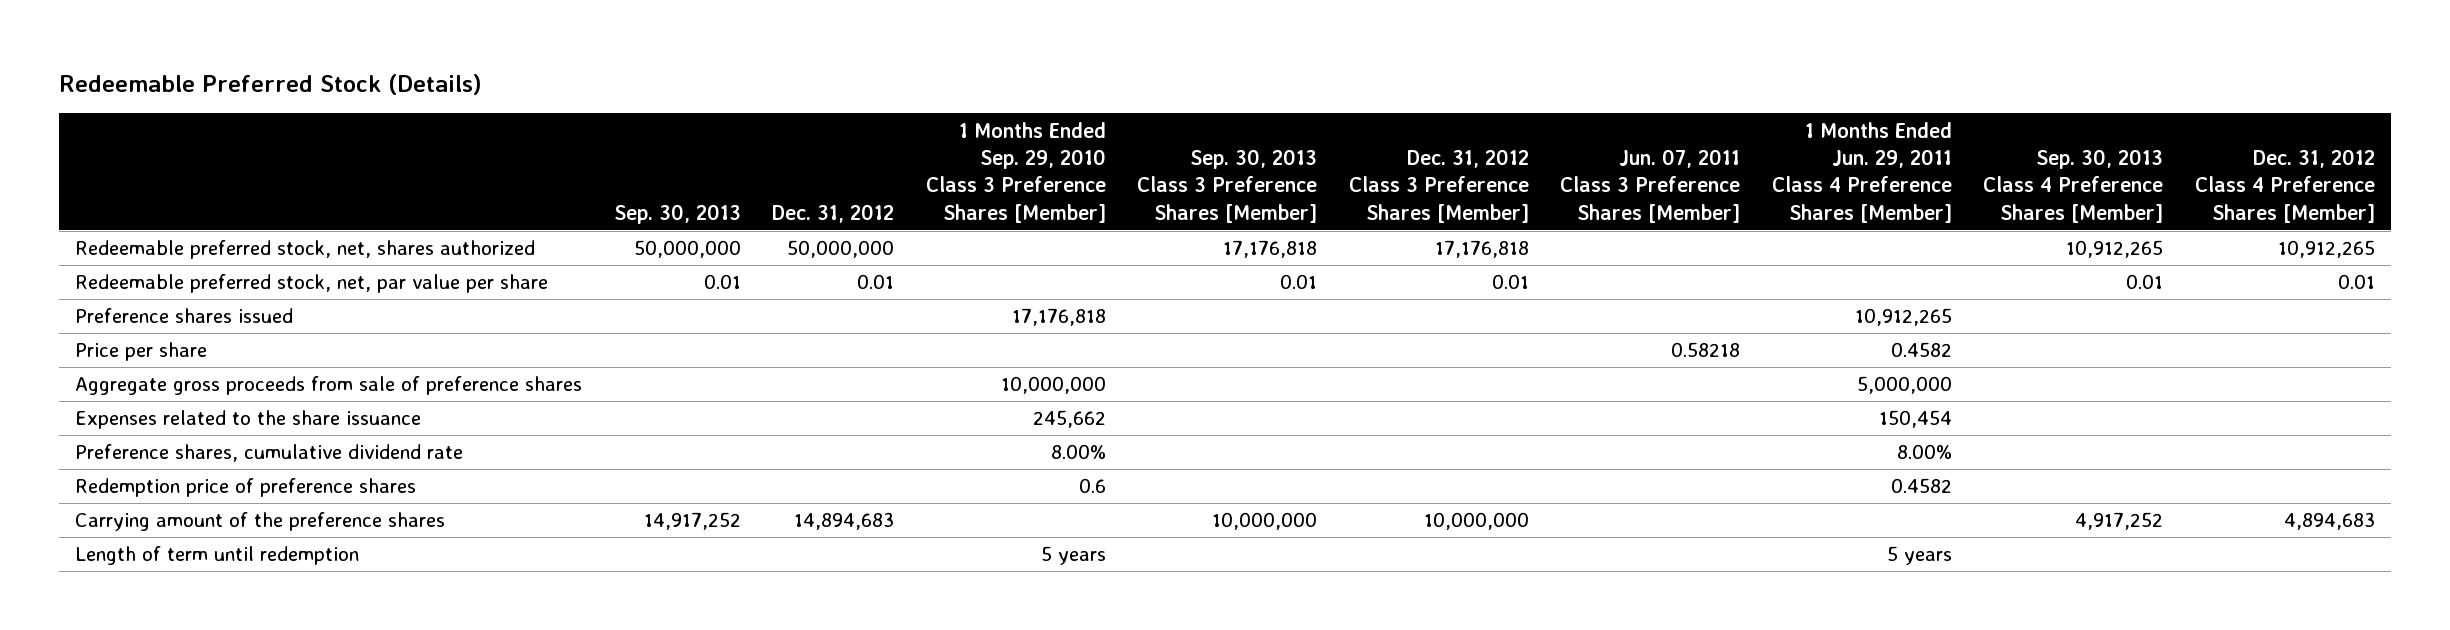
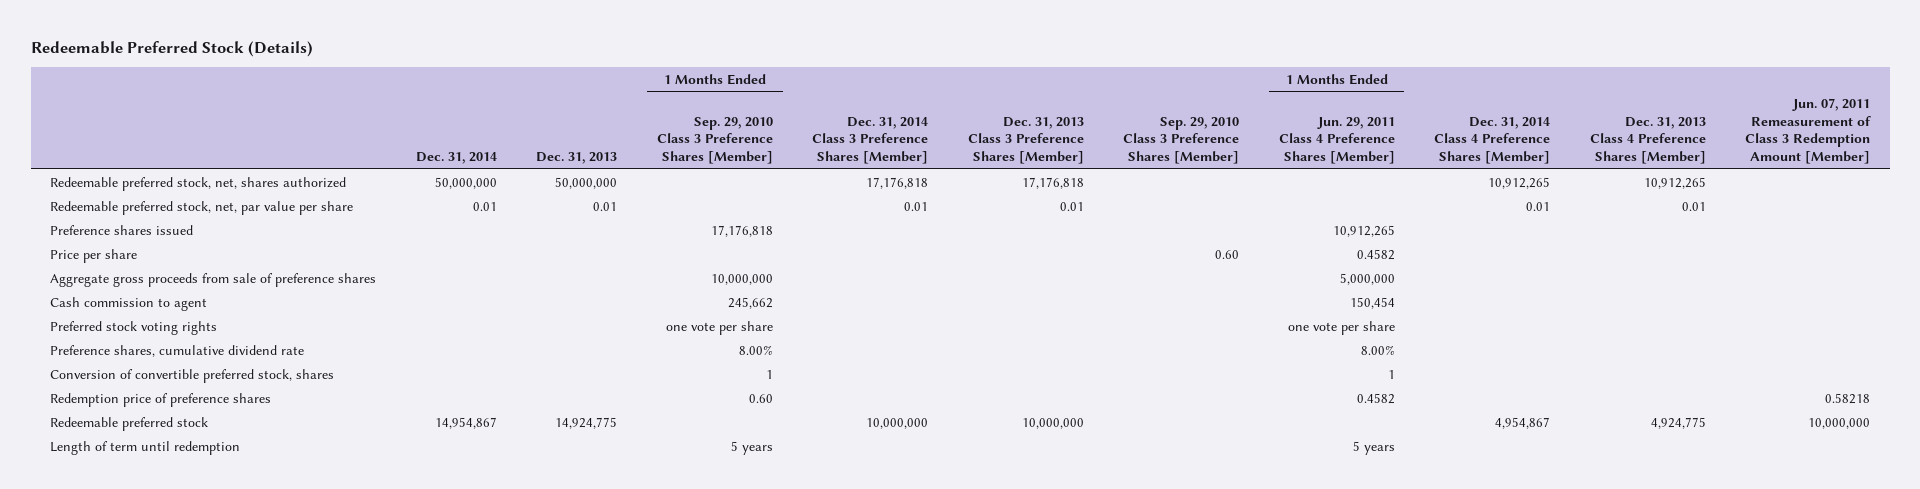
- | Sep. 30, 2013 | Dec. 31, 2012 | 1 Months Ended Sep. 29, 2010 Class 3 Preference Shares [Member] | Sep. 30, 2013 Class 3 Preference Shares [Member] | Dec. 31, 2012 Class 3 Preference Shares [Member] | Jun. 07, 2011 Class 3 Preference Shares [Member] | 1 Months Ended Jun. 29, 2011 Class 4 Preference Shares [Member] | Sep. 30, 2013 Class 4 Preference Shares [Member] | Dec. 31, 2012 Class 4 Preference Shares [Member]
+ | Dec. 31, 2014 | Dec. 31, 2013 | 1 Months Ended Sep. 29, 2010 Class 3 Preference Shares [Member] | Dec. 31, 2014 Class 3 Preference Shares [Member] | Dec. 31, 2013 Class 3 Preference Shares [Member] | Sep. 29, 2010 Class 3 Preference Shares [Member] | 1 Months Ended Jun. 29, 2011 Class 4 Preference Shares [Member] | Dec. 31, 2014 Class 4 Preference Shares [Member] | Dec. 31, 2013 Class 4 Preference Shares [Member] | Jun. 07, 2011 Remeasurement of Class 3 Redemption Amount [Member]
- Expenses related to the share issuance | | | 245,662 | | | | 150,454 | |
+ Cash commission to agent | | | 245,662 | | | | 150,454 | | |
+ Preferred stock voting rights | | | one vote per share | | | | one vote per share | | |
- Redemption price of preference shares | | | 0.6 | | | | 0.4582 | |
- Carrying amount of the preference shares | 14,917,252 | 14,894,683 | | 10,000,000 | 10,000,000 | | | 4,917,252 | 4,894,683
+ Conversion of convertible preferred stock, shares | | | 1 | | | | 1 | | |
+ Redemption price of preference shares | | | 0.60 | | | | 0.4582 | | | 0.58218
+ Redeemable preferred stock | 14,954,867 | 14,924,775 | | 10,000,000 | 10,000,000 | | | 4,954,867 | 4,924,775 | 10,000,000

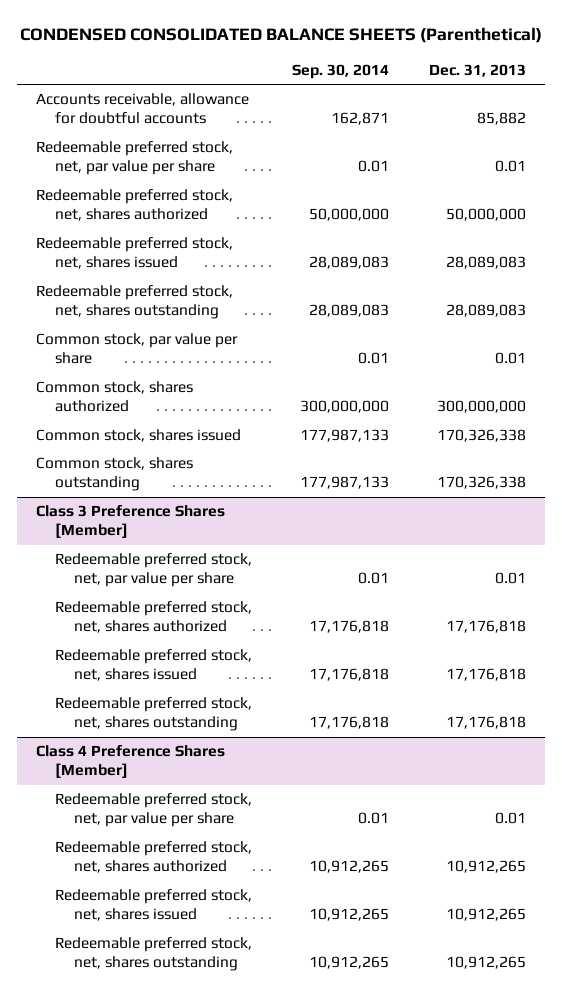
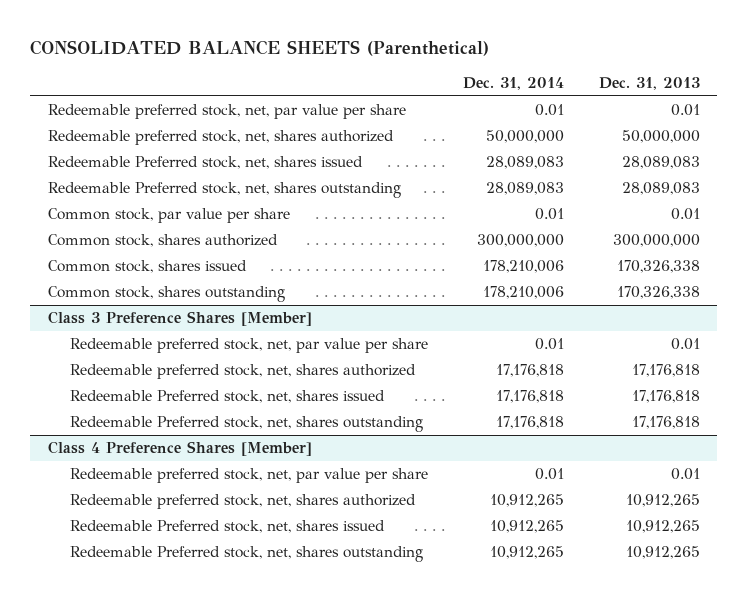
- CONDENSED CONSOLIDATED BALANCE SHEETS (Parenthetical)
+ CONSOLIDATED BALANCE SHEETS (Parenthetical)
- | Sep. 30, 2014 | Dec. 31, 2013
+ | Dec. 31, 2014 | Dec. 31, 2013
- Accounts receivable, allowance for doubtful accounts | 162,871 | 85,882
- Redeemable preferred stock, net, shares issued | 28,089,083 | 28,089,083
- Redeemable preferred stock, net, shares outstanding | 28,089,083 | 28,089,083
+ Redeemable Preferred stock, net, shares issued | 28,089,083 | 28,089,083
+ Redeemable Preferred stock, net, shares outstanding | 28,089,083 | 28,089,083
@ Class 3 Preference Shares [Member]
- Redeemable preferred stock, net, shares issued | 17,176,818 | 17,176,818
- Redeemable preferred stock, net, shares outstanding | 17,176,818 | 17,176,818
+ Redeemable Preferred stock, net, shares issued | 17,176,818 | 17,176,818
+ Redeemable Preferred stock, net, shares outstanding | 17,176,818 | 17,176,818
@ Class 4 Preference Shares [Member]
- Redeemable preferred stock, net, shares issued | 10,912,265 | 10,912,265
- Redeemable preferred stock, net, shares outstanding | 10,912,265 | 10,912,265
+ Redeemable Preferred stock, net, shares issued | 10,912,265 | 10,912,265
+ Redeemable Preferred stock, net, shares outstanding | 10,912,265 | 10,912,265

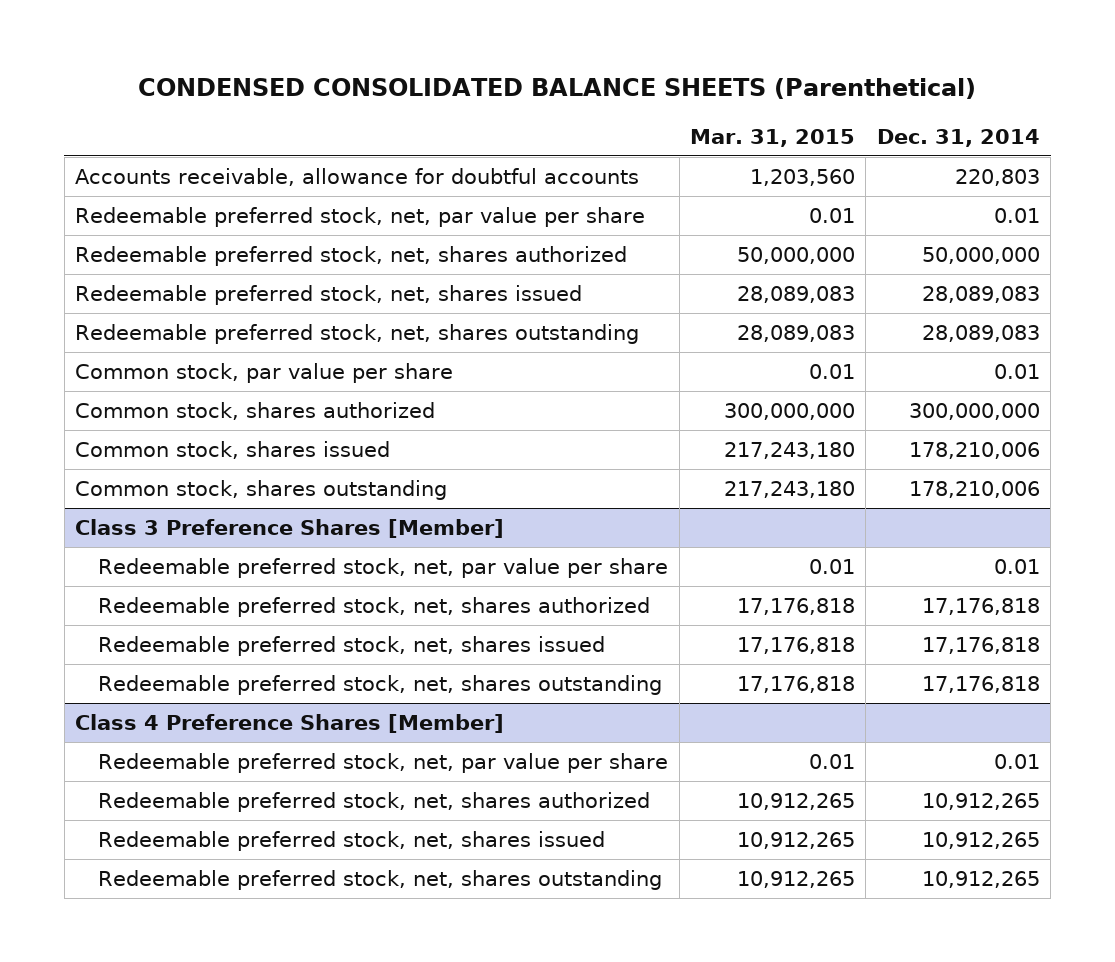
- CONSOLIDATED BALANCE SHEETS (Parenthetical)
+ CONDENSED CONSOLIDATED BALANCE SHEETS (Parenthetical)
- | Dec. 31, 2014 | Dec. 31, 2013
+ | Mar. 31, 2015 | Dec. 31, 2014
+ Accounts receivable, allowance for doubtful accounts | 1,203,560 | 220,803
- Redeemable Preferred stock, net, shares issued | 28,089,083 | 28,089,083
- Redeemable Preferred stock, net, shares outstanding | 28,089,083 | 28,089,083
+ Redeemable preferred stock, net, shares issued | 28,089,083 | 28,089,083
+ Redeemable preferred stock, net, shares outstanding | 28,089,083 | 28,089,083
@ Class 3 Preference Shares [Member]
- Redeemable Preferred stock, net, shares issued | 17,176,818 | 17,176,818
- Redeemable Preferred stock, net, shares outstanding | 17,176,818 | 17,176,818
+ Redeemable preferred stock, net, shares issued | 17,176,818 | 17,176,818
+ Redeemable preferred stock, net, shares outstanding | 17,176,818 | 17,176,818
@ Class 4 Preference Shares [Member]
- Redeemable Preferred stock, net, shares issued | 10,912,265 | 10,912,265
- Redeemable Preferred stock, net, shares outstanding | 10,912,265 | 10,912,265
+ Redeemable preferred stock, net, shares issued | 10,912,265 | 10,912,265
+ Redeemable preferred stock, net, shares outstanding | 10,912,265 | 10,912,265

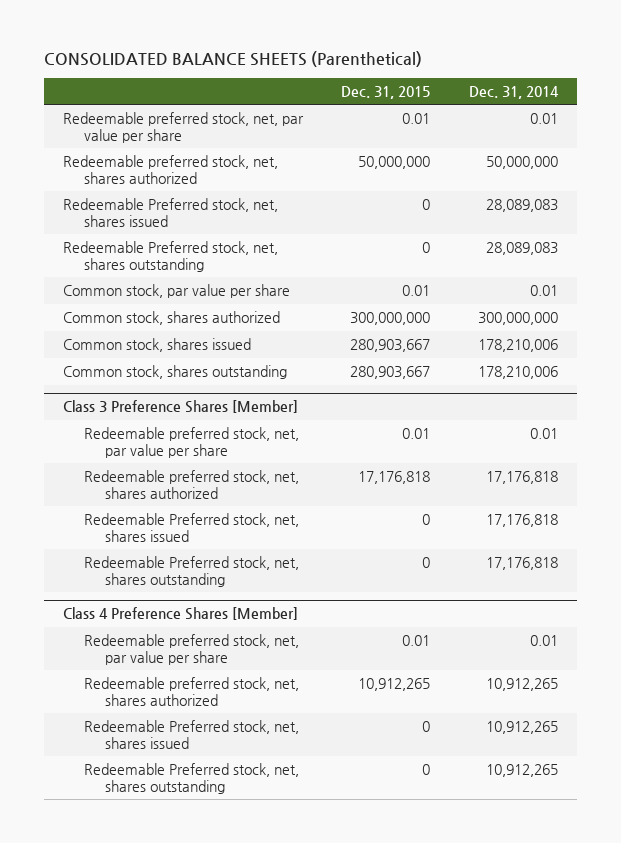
- CONDENSED CONSOLIDATED BALANCE SHEETS (Parenthetical)
+ CONSOLIDATED BALANCE SHEETS (Parenthetical)
- | Mar. 31, 2015 | Dec. 31, 2014
+ | Dec. 31, 2015 | Dec. 31, 2014
- Accounts receivable, allowance for doubtful accounts | 1,203,560 | 220,803
- Redeemable preferred stock, net, shares issued | 28,089,083 | 28,089,083
- Redeemable preferred stock, net, shares outstanding | 28,089,083 | 28,089,083
+ Redeemable Preferred stock, net, shares issued | 0 | 28,089,083
+ Redeemable Preferred stock, net, shares outstanding | 0 | 28,089,083
@ Class 3 Preference Shares [Member]
- Redeemable preferred stock, net, shares issued | 17,176,818 | 17,176,818
- Redeemable preferred stock, net, shares outstanding | 17,176,818 | 17,176,818
+ Redeemable Preferred stock, net, shares issued | 0 | 17,176,818
+ Redeemable Preferred stock, net, shares outstanding | 0 | 17,176,818
@ Class 4 Preference Shares [Member]
- Redeemable preferred stock, net, shares issued | 10,912,265 | 10,912,265
- Redeemable preferred stock, net, shares outstanding | 10,912,265 | 10,912,265
+ Redeemable Preferred stock, net, shares issued | 0 | 10,912,265
+ Redeemable Preferred stock, net, shares outstanding | 0 | 10,912,265

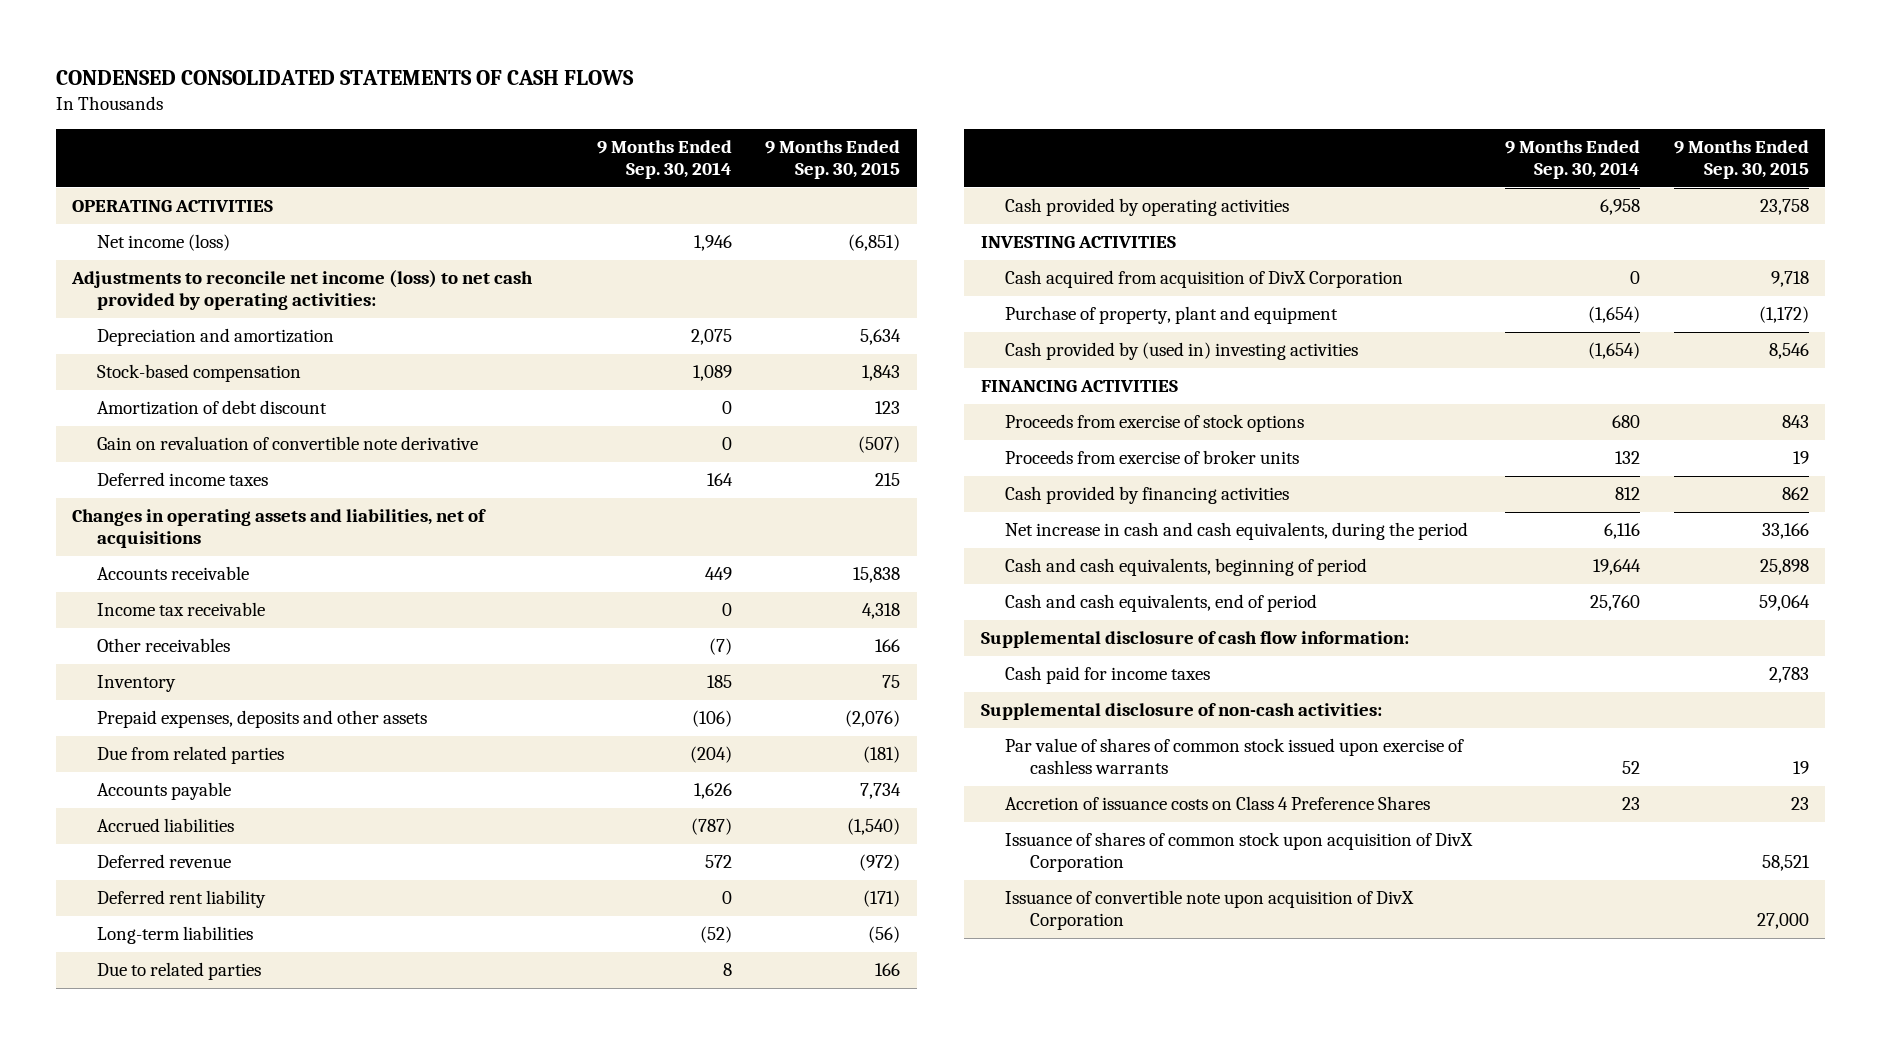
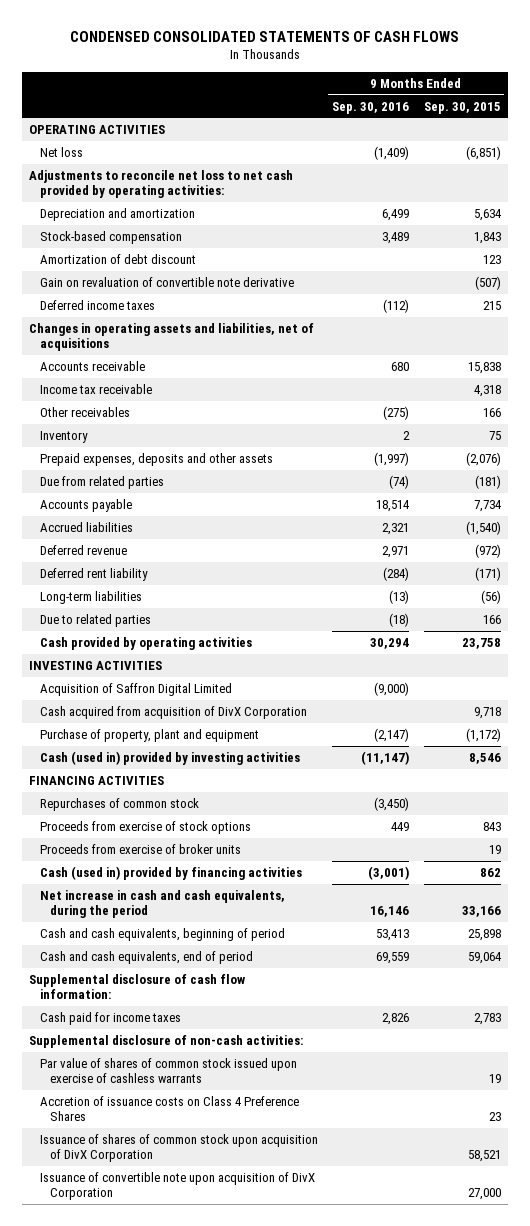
- | 9 Months Ended Sep. 30, 2014 | 9 Months Ended Sep. 30, 2015
+ | 9 Months Ended Sep. 30, 2016 | 9 Months Ended Sep. 30, 2015
- Net income (loss) | 1,946 | (6,851)
- Adjustments to reconcile net income (loss) to net cash provided by operating activities:
+ Net loss | (1,409) | (6,851)
+ Adjustments to reconcile net loss to net cash provided by operating activities:
+ Acquisition of Saffron Digital Limited | (9,000) |
- Cash provided by (used in) investing activities | (1,654) | 8,546
+ Cash (used in) provided by investing activities | (11,147) | 8,546
+ Repurchases of common stock | (3,450) |
- Cash provided by financing activities | 812 | 862
+ Cash (used in) provided by financing activities | (3,001) | 862

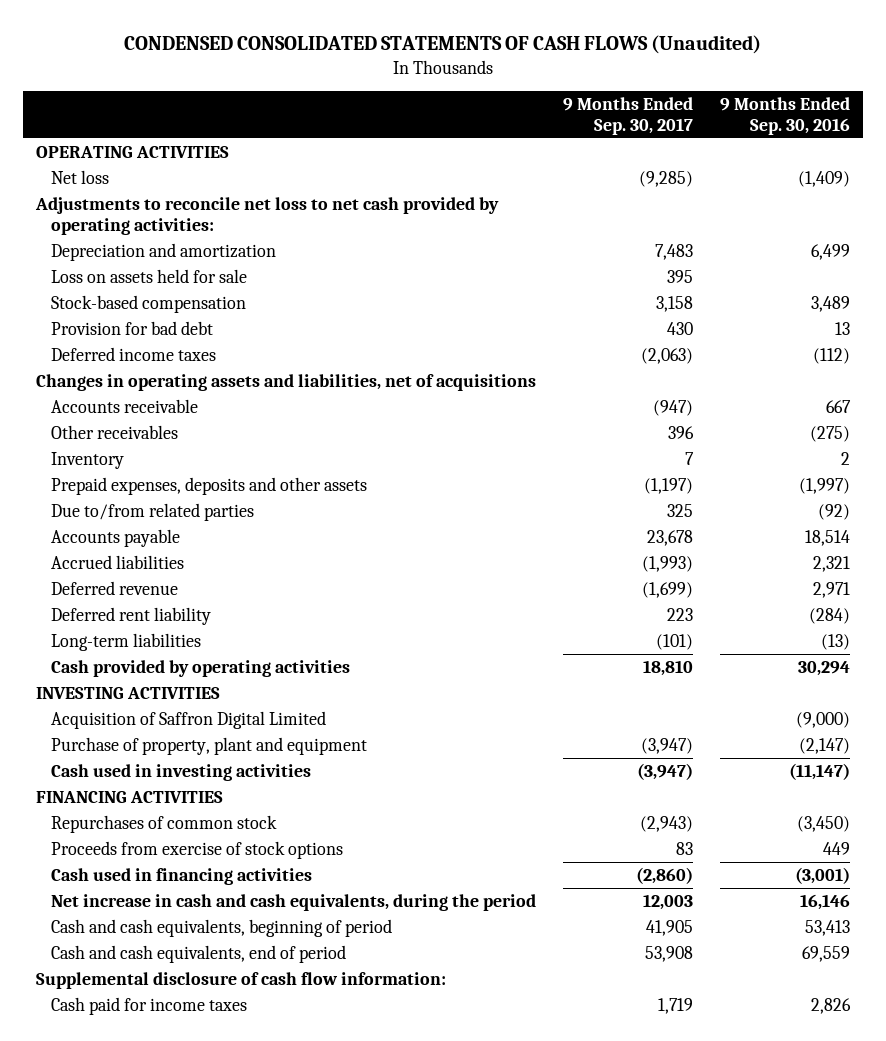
- CONDENSED CONSOLIDATED STATEMENTS OF CASH FLOWS
+ CONDENSED CONSOLIDATED STATEMENTS OF CASH FLOWS (Unaudited)
- | 9 Months Ended Sep. 30, 2016 | 9 Months Ended Sep. 30, 2015
+ | 9 Months Ended Sep. 30, 2017 | 9 Months Ended Sep. 30, 2016
+ Loss on assets held for sale | 395 |
- Amortization of debt discount | | 123
- Gain on revaluation of convertible note derivative | | (507)
+ Provision for bad debt | 430 | 13
- Accounts receivable | 680 | 15,838
- Income tax receivable | | 4,318
+ Accounts receivable | (947) | 667
- Due from related parties | (74) | (181)
+ Due to/from related parties | 325 | (92)
- Due to related parties | (18) | 166
- Cash acquired from acquisition of DivX Corporation | | 9,718
- Cash (used in) provided by investing activities | (11,147) | 8,546
+ Cash used in investing activities | (3,947) | (11,147)
- Proceeds from exercise of broker units | | 19
- Cash (used in) provided by financing activities | (3,001) | 862
+ Cash used in financing activities | (2,860) | (3,001)
- Supplemental disclosure of non-cash activities:
- Par value of shares of common stock issued upon exercise of cashless warrants | | 19
- Accretion of issuance costs on Class 4 Preference Shares | | 23
- Issuance of shares of common stock upon acquisition of DivX Corporation | | 58,521
- Issuance of convertible note upon acquisition of DivX Corporation | | 27,000

